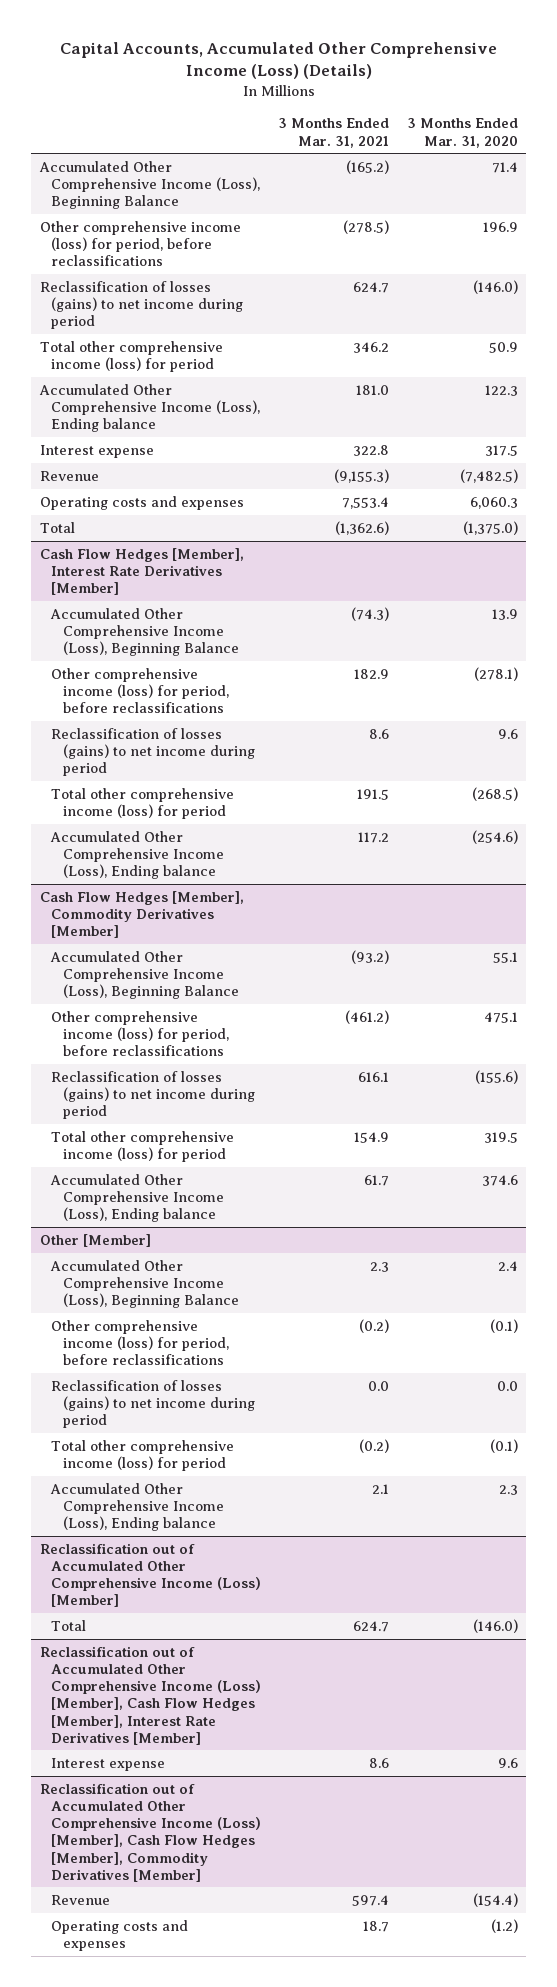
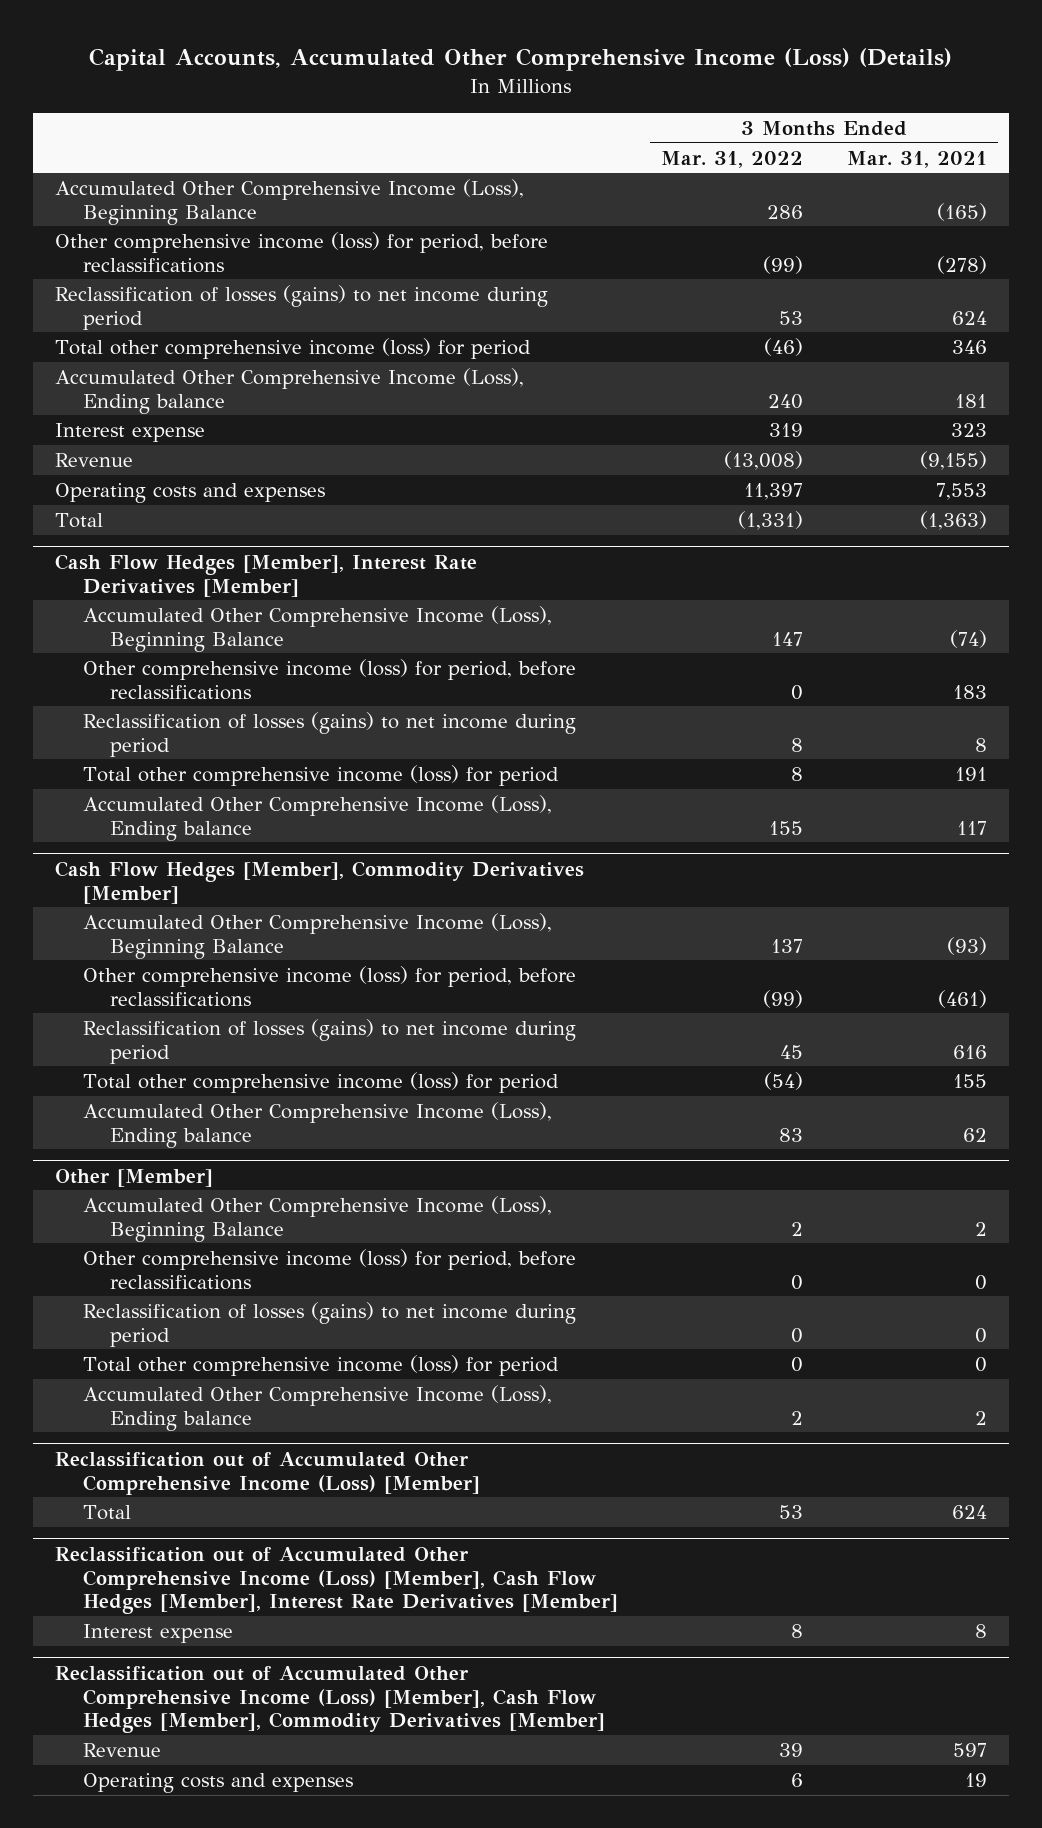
- | 3 Months Ended Mar. 31, 2021 | 3 Months Ended Mar. 31, 2020
+ | 3 Months Ended Mar. 31, 2022 | 3 Months Ended Mar. 31, 2021
- Accumulated Other Comprehensive Income (Loss), Beginning Balance | (165.2) | 71.4
- Other comprehensive income (loss) for period, before reclassifications | (278.5) | 196.9
- Reclassification of losses (gains) to net income during period | 624.7 | (146.0)
- Total other comprehensive income (loss) for period | 346.2 | 50.9
- Accumulated Other Comprehensive Income (Loss), Ending balance | 181.0 | 122.3
- Interest expense | 322.8 | 317.5
- Revenue | (9,155.3) | (7,482.5)
- Operating costs and expenses | 7,553.4 | 6,060.3
- Total | (1,362.6) | (1,375.0)
+ Accumulated Other Comprehensive Income (Loss), Beginning Balance | 286 | (165)
+ Other comprehensive income (loss) for period, before reclassifications | (99) | (278)
+ Reclassification of losses (gains) to net income during period | 53 | 624
+ Total other comprehensive income (loss) for period | (46) | 346
+ Accumulated Other Comprehensive Income (Loss), Ending balance | 240 | 181
+ Interest expense | 319 | 323
+ Revenue | (13,008) | (9,155)
+ Operating costs and expenses | 11,397 | 7,553
+ Total | (1,331) | (1,363)
@ Cash Flow Hedges [Member], Interest Rate Derivatives [Member]
- Accumulated Other Comprehensive Income (Loss), Beginning Balance | (74.3) | 13.9
- Other comprehensive income (loss) for period, before reclassifications | 182.9 | (278.1)
- Reclassification of losses (gains) to net income during period | 8.6 | 9.6
- Total other comprehensive income (loss) for period | 191.5 | (268.5)
- Accumulated Other Comprehensive Income (Loss), Ending balance | 117.2 | (254.6)
+ Accumulated Other Comprehensive Income (Loss), Beginning Balance | 147 | (74)
+ Other comprehensive income (loss) for period, before reclassifications | 0 | 183
+ Reclassification of losses (gains) to net income during period | 8 | 8
+ Total other comprehensive income (loss) for period | 8 | 191
+ Accumulated Other Comprehensive Income (Loss), Ending balance | 155 | 117
@ Cash Flow Hedges [Member], Commodity Derivatives [Member]
- Accumulated Other Comprehensive Income (Loss), Beginning Balance | (93.2) | 55.1
- Other comprehensive income (loss) for period, before reclassifications | (461.2) | 475.1
- Reclassification of losses (gains) to net income during period | 616.1 | (155.6)
- Total other comprehensive income (loss) for period | 154.9 | 319.5
- Accumulated Other Comprehensive Income (Loss), Ending balance | 61.7 | 374.6
+ Accumulated Other Comprehensive Income (Loss), Beginning Balance | 137 | (93)
+ Other comprehensive income (loss) for period, before reclassifications | (99) | (461)
+ Reclassification of losses (gains) to net income during period | 45 | 616
+ Total other comprehensive income (loss) for period | (54) | 155
+ Accumulated Other Comprehensive Income (Loss), Ending balance | 83 | 62
@ Other [Member]
- Accumulated Other Comprehensive Income (Loss), Beginning Balance | 2.3 | 2.4
- Other comprehensive income (loss) for period, before reclassifications | (0.2) | (0.1)
- Reclassification of losses (gains) to net income during period | 0.0 | 0.0
- Total other comprehensive income (loss) for period | (0.2) | (0.1)
- Accumulated Other Comprehensive Income (Loss), Ending balance | 2.1 | 2.3
+ Accumulated Other Comprehensive Income (Loss), Beginning Balance | 2 | 2
+ Other comprehensive income (loss) for period, before reclassifications | 0 | 0
+ Reclassification of losses (gains) to net income during period | 0 | 0
+ Total other comprehensive income (loss) for period | 0 | 0
+ Accumulated Other Comprehensive Income (Loss), Ending balance | 2 | 2
@ Reclassification out of Accumulated Other Comprehensive Income (Loss) [Member]
- Total | 624.7 | (146.0)
+ Total | 53 | 624
@ Reclassification out of Accumulated Other Comprehensive Income (Loss) [Member], Cash Flow Hedges [Member], Interest Rate Derivatives [Member]
- Interest expense | 8.6 | 9.6
+ Interest expense | 8 | 8
@ Reclassification out of Accumulated Other Comprehensive Income (Loss) [Member], Cash Flow Hedges [Member], Commodity Derivatives [Member]
- Revenue | 597.4 | (154.4)
- Operating costs and expenses | 18.7 | (1.2)
+ Revenue | 39 | 597
+ Operating costs and expenses | 6 | 19

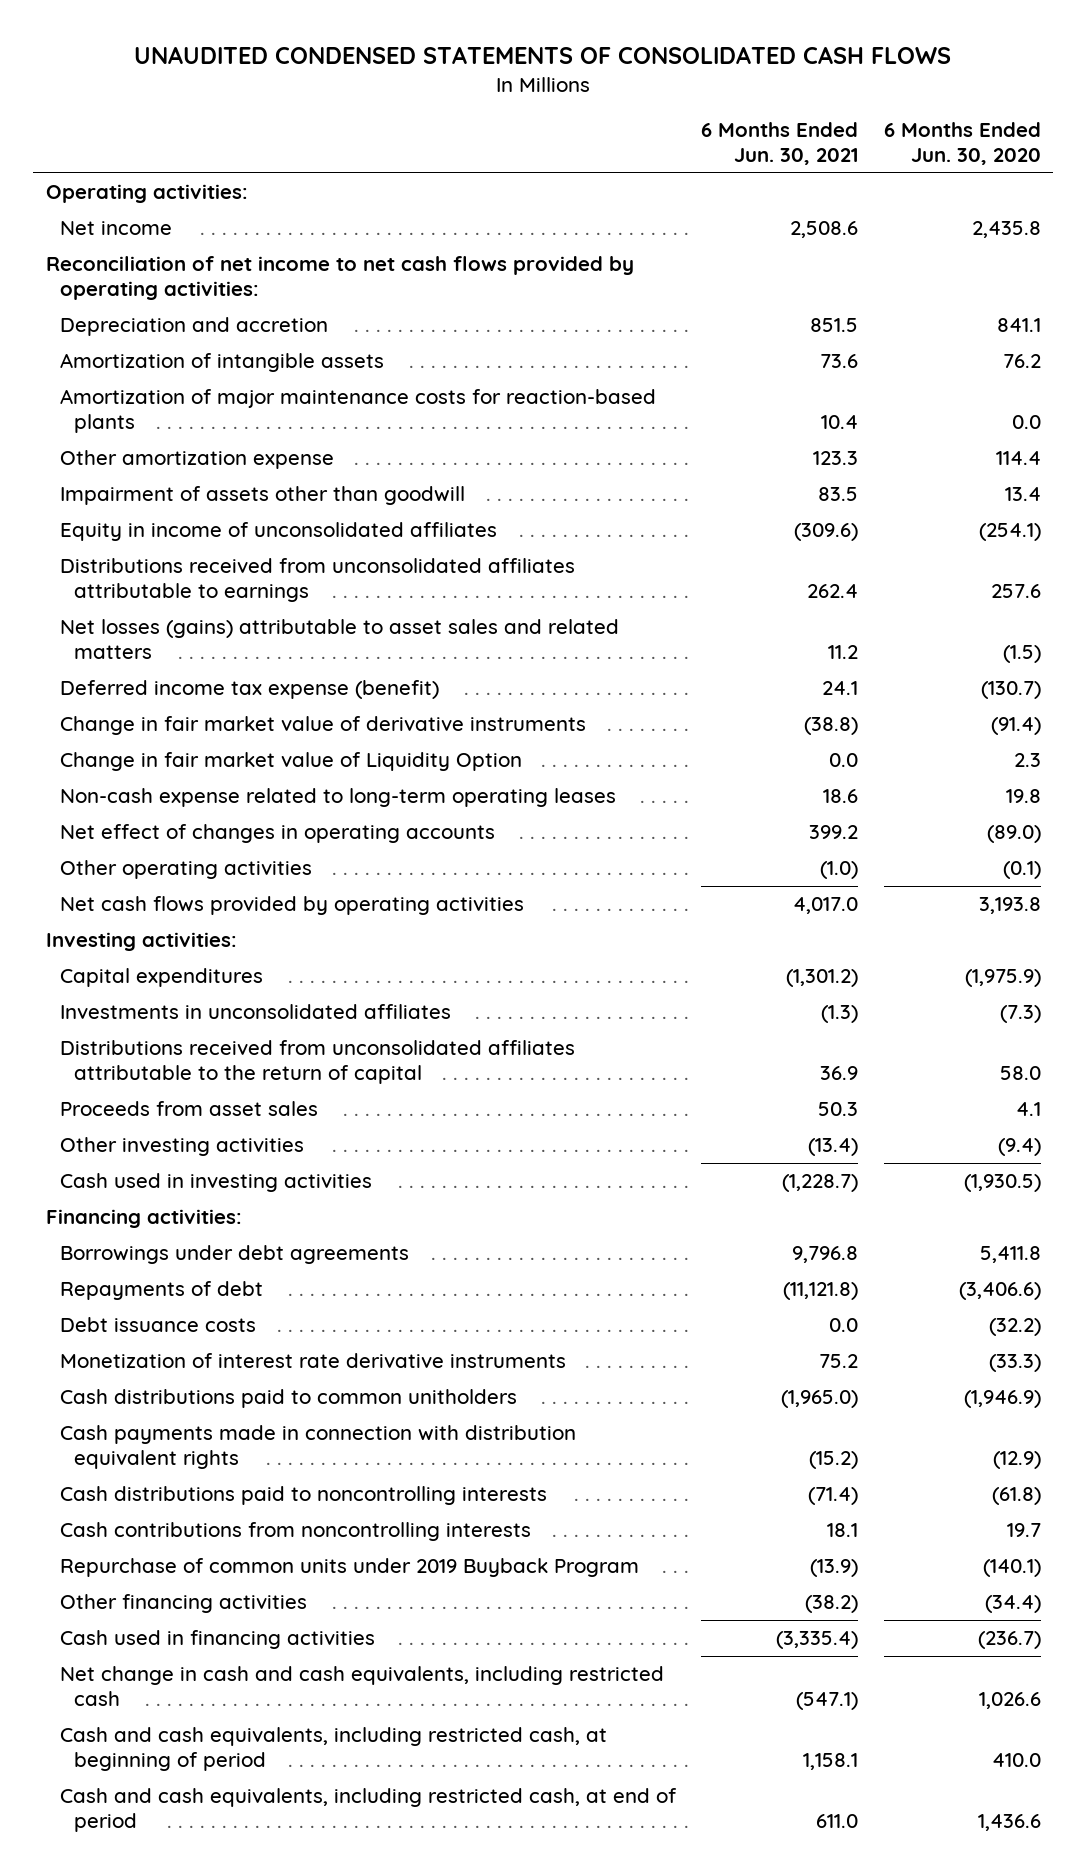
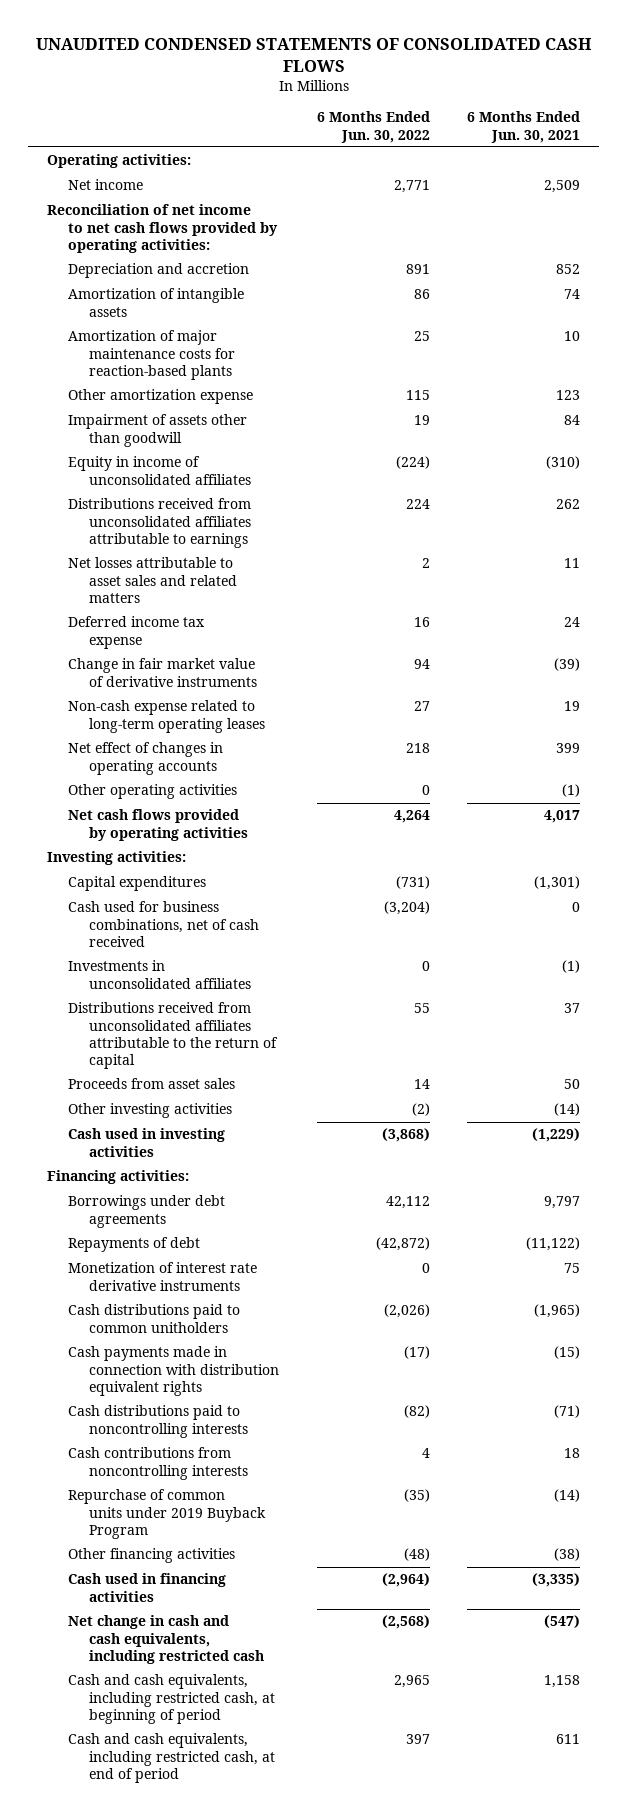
- | 6 Months Ended Jun. 30, 2021 | 6 Months Ended Jun. 30, 2020
+ | 6 Months Ended Jun. 30, 2022 | 6 Months Ended Jun. 30, 2021
- Net income | 2,508.6 | 2,435.8
+ Net income | 2,771 | 2,509
- Depreciation and accretion | 851.5 | 841.1
- Amortization of intangible assets | 73.6 | 76.2
- Amortization of major maintenance costs for reaction-based plants | 10.4 | 0.0
- Other amortization expense | 123.3 | 114.4
- Impairment of assets other than goodwill | 83.5 | 13.4
- Equity in income of unconsolidated affiliates | (309.6) | (254.1)
- Distributions received from unconsolidated affiliates attributable to earnings | 262.4 | 257.6
- Net losses (gains) attributable to asset sales and related matters | 11.2 | (1.5)
- Deferred income tax expense (benefit) | 24.1 | (130.7)
- Change in fair market value of derivative instruments | (38.8) | (91.4)
- Change in fair market value of Liquidity Option | 0.0 | 2.3
- Non-cash expense related to long-term operating leases | 18.6 | 19.8
- Net effect of changes in operating accounts | 399.2 | (89.0)
- Other operating activities | (1.0) | (0.1)
- Net cash flows provided by operating activities | 4,017.0 | 3,193.8
+ Depreciation and accretion | 891 | 852
+ Amortization of intangible assets | 86 | 74
+ Amortization of major maintenance costs for reaction-based plants | 25 | 10
+ Other amortization expense | 115 | 123
+ Impairment of assets other than goodwill | 19 | 84
+ Equity in income of unconsolidated affiliates | (224) | (310)
+ Distributions received from unconsolidated affiliates attributable to earnings | 224 | 262
+ Net losses attributable to asset sales and related matters | 2 | 11
+ Deferred income tax expense | 16 | 24
+ Change in fair market value of derivative instruments | 94 | (39)
+ Non-cash expense related to long-term operating leases | 27 | 19
+ Net effect of changes in operating accounts | 218 | 399
+ Other operating activities | 0 | (1)
+ Net cash flows provided by operating activities | 4,264 | 4,017
- Capital expenditures | (1,301.2) | (1,975.9)
- Investments in unconsolidated affiliates | (1.3) | (7.3)
- Distributions received from unconsolidated affiliates attributable to the return of capital | 36.9 | 58.0
- Proceeds from asset sales | 50.3 | 4.1
- Other investing activities | (13.4) | (9.4)
- Cash used in investing activities | (1,228.7) | (1,930.5)
+ Capital expenditures | (731) | (1,301)
+ Cash used for business combinations, net of cash received | (3,204) | 0
+ Investments in unconsolidated affiliates | 0 | (1)
+ Distributions received from unconsolidated affiliates attributable to the return of capital | 55 | 37
+ Proceeds from asset sales | 14 | 50
+ Other investing activities | (2) | (14)
+ Cash used in investing activities | (3,868) | (1,229)
- Borrowings under debt agreements | 9,796.8 | 5,411.8
- Repayments of debt | (11,121.8) | (3,406.6)
- Debt issuance costs | 0.0 | (32.2)
- Monetization of interest rate derivative instruments | 75.2 | (33.3)
- Cash distributions paid to common unitholders | (1,965.0) | (1,946.9)
- Cash payments made in connection with distribution equivalent rights | (15.2) | (12.9)
- Cash distributions paid to noncontrolling interests | (71.4) | (61.8)
- Cash contributions from noncontrolling interests | 18.1 | 19.7
- Repurchase of common units under 2019 Buyback Program | (13.9) | (140.1)
- Other financing activities | (38.2) | (34.4)
- Cash used in financing activities | (3,335.4) | (236.7)
- Net change in cash and cash equivalents, including restricted cash | (547.1) | 1,026.6
- Cash and cash equivalents, including restricted cash, at beginning of period | 1,158.1 | 410.0
- Cash and cash equivalents, including restricted cash, at end of period | 611.0 | 1,436.6
+ Borrowings under debt agreements | 42,112 | 9,797
+ Repayments of debt | (42,872) | (11,122)
+ Monetization of interest rate derivative instruments | 0 | 75
+ Cash distributions paid to common unitholders | (2,026) | (1,965)
+ Cash payments made in connection with distribution equivalent rights | (17) | (15)
+ Cash distributions paid to noncontrolling interests | (82) | (71)
+ Cash contributions from noncontrolling interests | 4 | 18
+ Repurchase of common units under 2019 Buyback Program | (35) | (14)
+ Other financing activities | (48) | (38)
+ Cash used in financing activities | (2,964) | (3,335)
+ Net change in cash and cash equivalents, including restricted cash | (2,568) | (547)
+ Cash and cash equivalents, including restricted cash, at beginning of period | 2,965 | 1,158
+ Cash and cash equivalents, including restricted cash, at end of period | 397 | 611

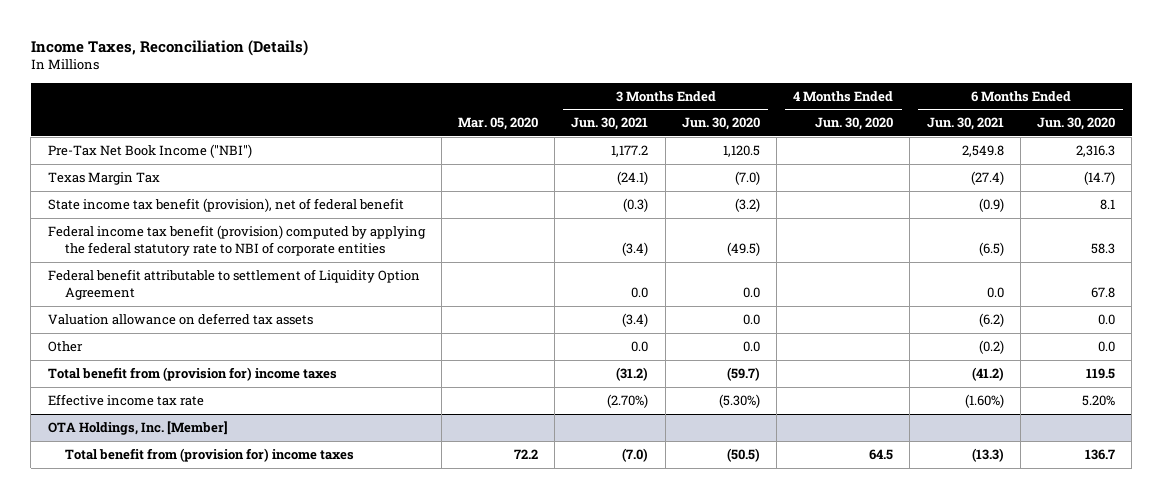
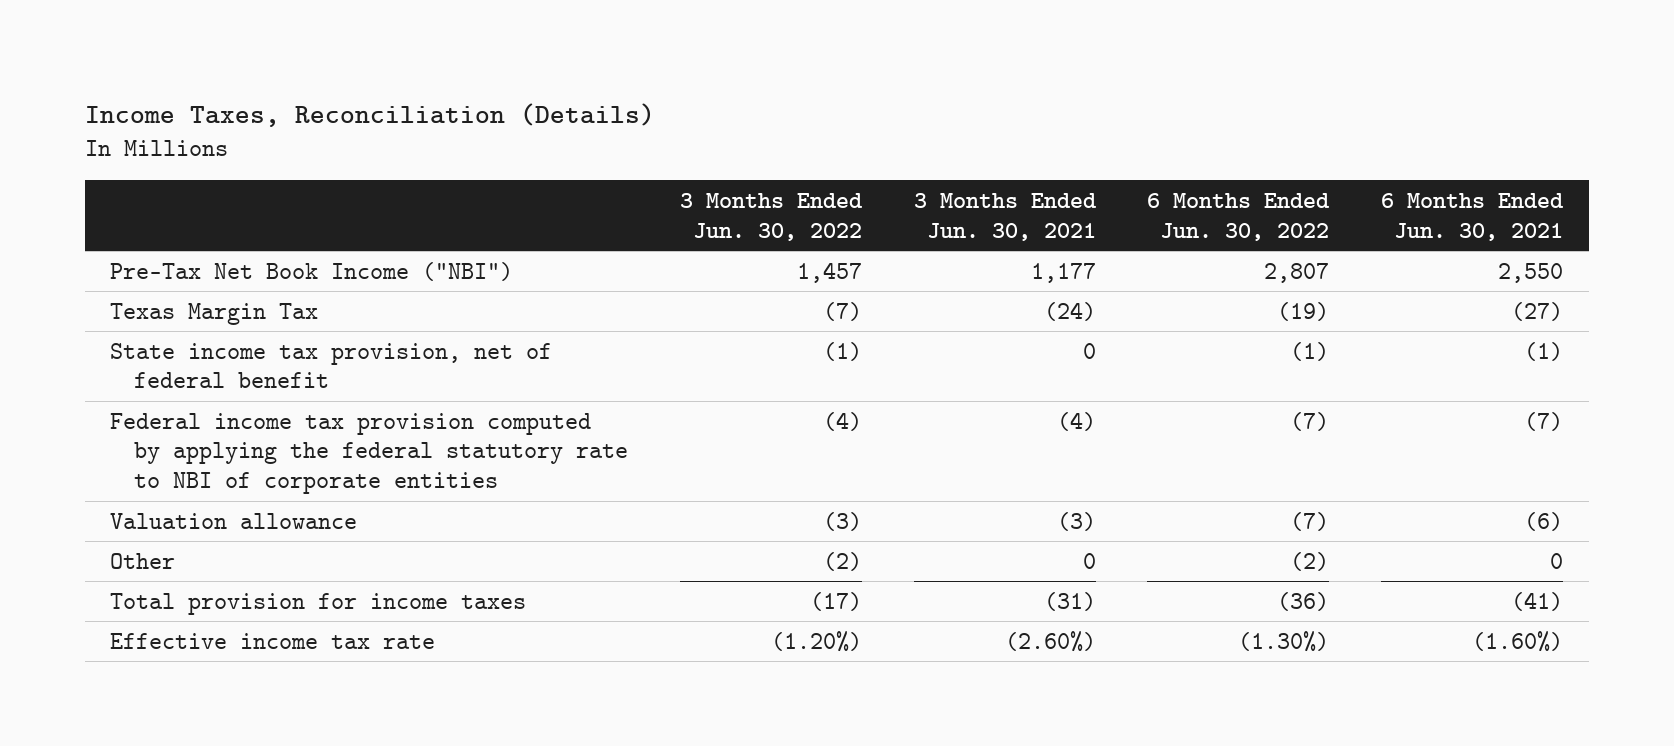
- | Mar. 05, 2020 | 3 Months Ended Jun. 30, 2021 | 3 Months Ended Jun. 30, 2020 | 4 Months Ended Jun. 30, 2020 | 6 Months Ended Jun. 30, 2021 | 6 Months Ended Jun. 30, 2020
+ | 3 Months Ended Jun. 30, 2022 | 3 Months Ended Jun. 30, 2021 | 6 Months Ended Jun. 30, 2022 | 6 Months Ended Jun. 30, 2021
- Pre-Tax Net Book Income ("NBI") | | 1,177.2 | 1,120.5 | | 2,549.8 | 2,316.3
- Texas Margin Tax | | (24.1) | (7.0) | | (27.4) | (14.7)
- State income tax benefit (provision), net of federal benefit | | (0.3) | (3.2) | | (0.9) | 8.1
- Federal income tax benefit (provision) computed by applying the federal statutory rate to NBI of corporate entities | | (3.4) | (49.5) | | (6.5) | 58.3
- Federal benefit attributable to settlement of Liquidity Option Agreement | | 0.0 | 0.0 | | 0.0 | 67.8
- Valuation allowance on deferred tax assets | | (3.4) | 0.0 | | (6.2) | 0.0
- Other | | 0.0 | 0.0 | | (0.2) | 0.0
- Total benefit from (provision for) income taxes | | (31.2) | (59.7) | | (41.2) | 119.5
- Effective income tax rate | | (2.70%) | (5.30%) | | (1.60%) | 5.20%
- OTA Holdings, Inc. [Member]
- Total benefit from (provision for) income taxes | 72.2 | (7.0) | (50.5) | 64.5 | (13.3) | 136.7
+ Pre-Tax Net Book Income ("NBI") | 1,457 | 1,177 | 2,807 | 2,550
+ Texas Margin Tax | (7) | (24) | (19) | (27)
+ State income tax provision, net of federal benefit | (1) | 0 | (1) | (1)
+ Federal income tax provision computed by applying the federal statutory rate to NBI of corporate entities | (4) | (4) | (7) | (7)
+ Valuation allowance | (3) | (3) | (7) | (6)
+ Other | (2) | 0 | (2) | 0
+ Total provision for income taxes | (17) | (31) | (36) | (41)
+ Effective income tax rate | (1.20%) | (2.60%) | (1.30%) | (1.60%)

